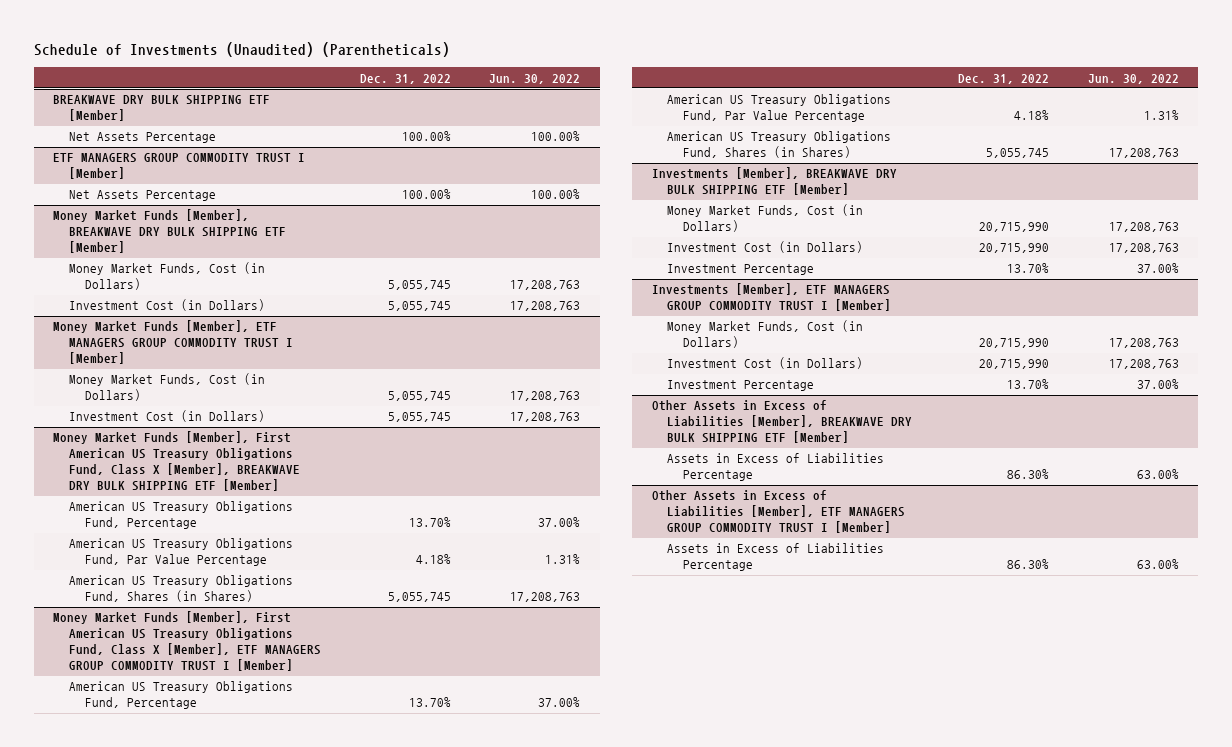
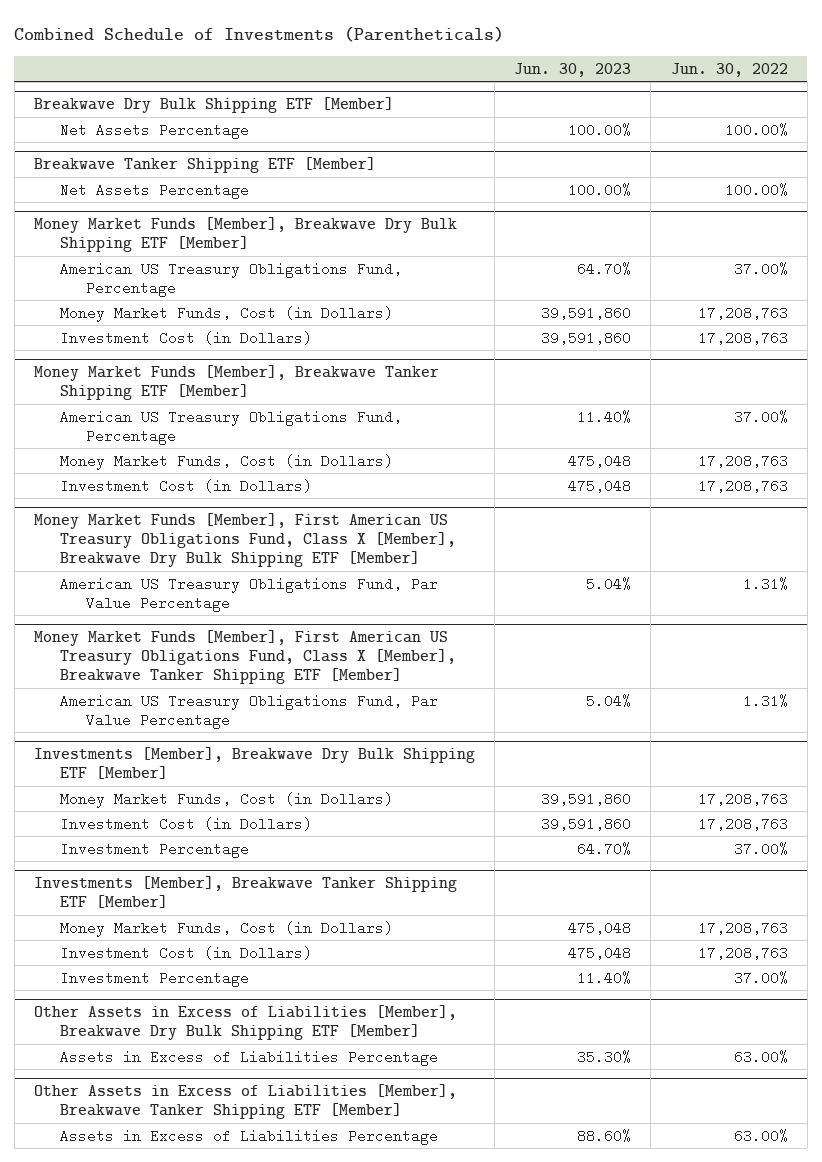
- Schedule of Investments (Unaudited) (Parentheticals)
+ Combined Schedule of Investments (Parentheticals)
- | Dec. 31, 2022 | Jun. 30, 2022
+ | Jun. 30, 2023 | Jun. 30, 2022
- BREAKWAVE DRY BULK SHIPPING ETF [Member]
+ Breakwave Dry Bulk Shipping ETF [Member]
- ETF MANAGERS GROUP COMMODITY TRUST I [Member]
+ Breakwave Tanker Shipping ETF [Member]
- Money Market Funds [Member], BREAKWAVE DRY BULK SHIPPING ETF [Member]
+ Money Market Funds [Member], Breakwave Dry Bulk Shipping ETF [Member]
+ American US Treasury Obligations Fund, Percentage | 64.70% | 37.00%
- Money Market Funds [Member], ETF MANAGERS GROUP COMMODITY TRUST I [Member]
+ Money Market Funds [Member], Breakwave Tanker Shipping ETF [Member]
+ American US Treasury Obligations Fund, Percentage | 11.40% | 37.00%
- Money Market Funds [Member], First American US Treasury Obligations Fund, Class X [Member], BREAKWAVE DRY BULK SHIPPING ETF [Member]
- American US Treasury Obligations Fund, Percentage | 13.70% | 37.00%
+ Money Market Funds [Member], First American US Treasury Obligations Fund, Class X [Member], Breakwave Dry Bulk Shipping ETF [Member]
- American US Treasury Obligations Fund, Shares (in Shares) | 5,055,745 | 17,208,763
- Money Market Funds [Member], First American US Treasury Obligations Fund, Class X [Member], ETF MANAGERS GROUP COMMODITY TRUST I [Member]
- American US Treasury Obligations Fund, Percentage | 13.70% | 37.00%
+ Money Market Funds [Member], First American US Treasury Obligations Fund, Class X [Member], Breakwave Tanker Shipping ETF [Member]
- American US Treasury Obligations Fund, Shares (in Shares) | 5,055,745 | 17,208,763
- Investments [Member], BREAKWAVE DRY BULK SHIPPING ETF [Member]
+ Investments [Member], Breakwave Dry Bulk Shipping ETF [Member]
- Investments [Member], ETF MANAGERS GROUP COMMODITY TRUST I [Member]
+ Investments [Member], Breakwave Tanker Shipping ETF [Member]
- Other Assets in Excess of Liabilities [Member], BREAKWAVE DRY BULK SHIPPING ETF [Member]
+ Other Assets in Excess of Liabilities [Member], Breakwave Dry Bulk Shipping ETF [Member]
- Other Assets in Excess of Liabilities [Member], ETF MANAGERS GROUP COMMODITY TRUST I [Member]
+ Other Assets in Excess of Liabilities [Member], Breakwave Tanker Shipping ETF [Member]

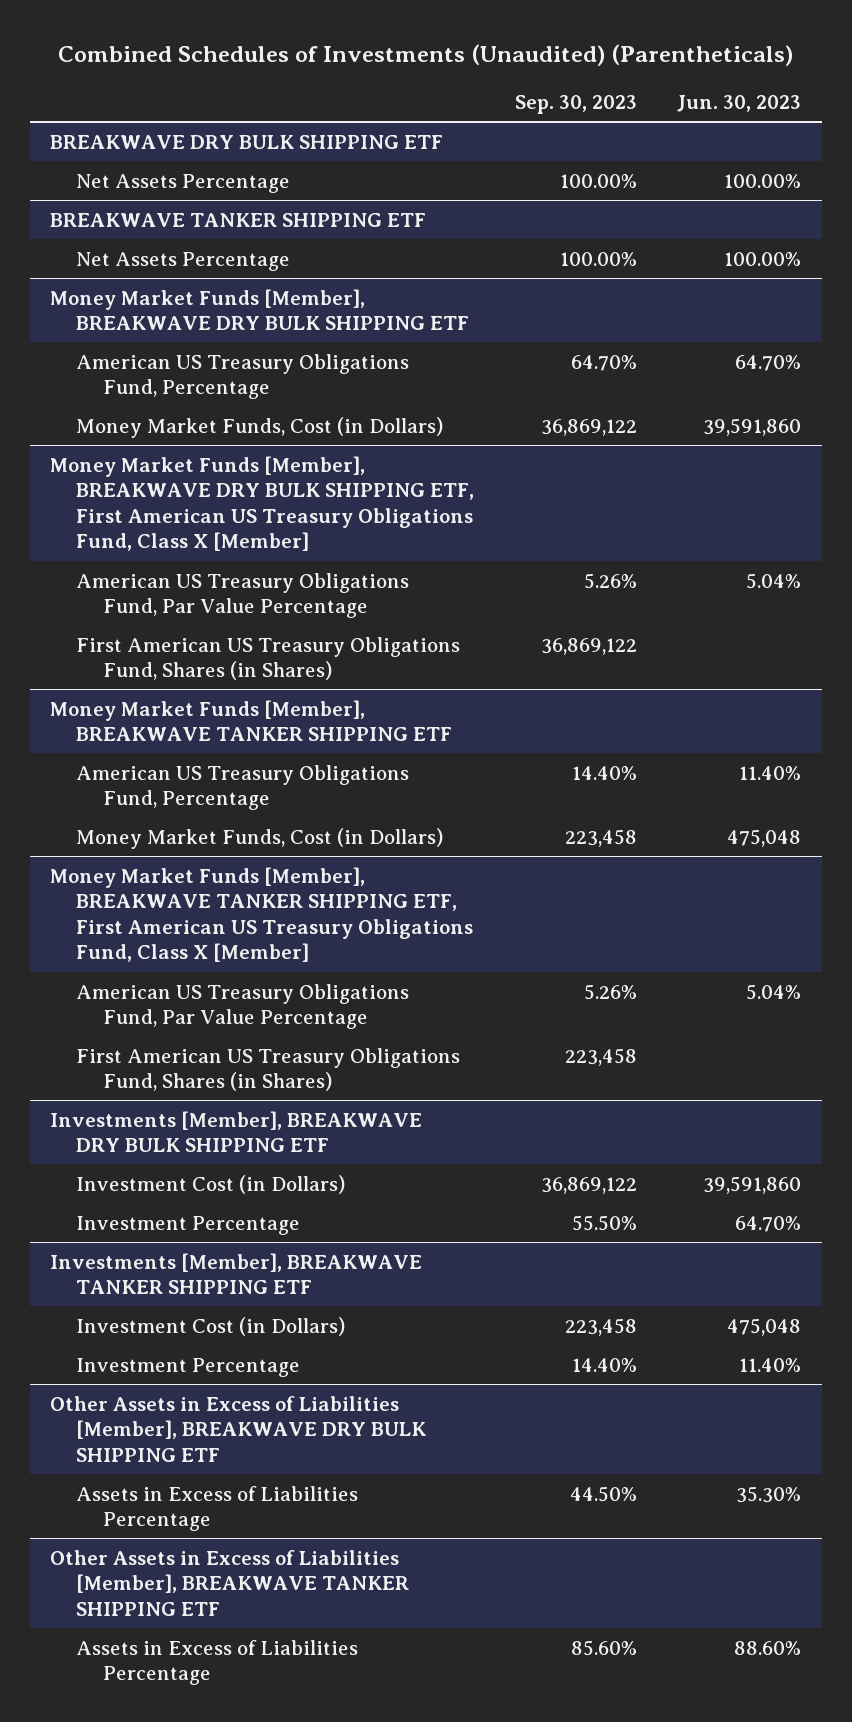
- Combined Schedule of Investments (Parentheticals)
+ Combined Schedules of Investments (Unaudited) (Parentheticals)
- | Jun. 30, 2023 | Jun. 30, 2022
+ | Sep. 30, 2023 | Jun. 30, 2023
- Breakwave Dry Bulk Shipping ETF [Member]
+ BREAKWAVE DRY BULK SHIPPING ETF
- Breakwave Tanker Shipping ETF [Member]
+ BREAKWAVE TANKER SHIPPING ETF
- Money Market Funds [Member], Breakwave Dry Bulk Shipping ETF [Member]
+ Money Market Funds [Member], BREAKWAVE DRY BULK SHIPPING ETF
- Investment Cost (in Dollars) | 39,591,860 | 17,208,763
- Money Market Funds [Member], Breakwave Tanker Shipping ETF [Member]
+ Money Market Funds [Member], BREAKWAVE DRY BULK SHIPPING ETF, First American US Treasury Obligations Fund, Class X [Member]
+ American US Treasury Obligations Fund, Par Value Percentage | 5.26% | 5.04%
+ First American US Treasury Obligations Fund, Shares (in Shares) | 36,869,122 |
+ Money Market Funds [Member], BREAKWAVE TANKER SHIPPING ETF
- Investment Cost (in Dollars) | 475,048 | 17,208,763
- Money Market Funds [Member], First American US Treasury Obligations Fund, Class X [Member], Breakwave Dry Bulk Shipping ETF [Member]
- American US Treasury Obligations Fund, Par Value Percentage | 5.04% | 1.31%
- Money Market Funds [Member], First American US Treasury Obligations Fund, Class X [Member], Breakwave Tanker Shipping ETF [Member]
+ Money Market Funds [Member], BREAKWAVE TANKER SHIPPING ETF, First American US Treasury Obligations Fund, Class X [Member]
- Investments [Member], Breakwave Dry Bulk Shipping ETF [Member]
- Money Market Funds, Cost (in Dollars) | 39,591,860 | 17,208,763
+ First American US Treasury Obligations Fund, Shares (in Shares) | 223,458 |
+ Investments [Member], BREAKWAVE DRY BULK SHIPPING ETF
- Investments [Member], Breakwave Tanker Shipping ETF [Member]
- Money Market Funds, Cost (in Dollars) | 475,048 | 17,208,763
+ Investments [Member], BREAKWAVE TANKER SHIPPING ETF
- Other Assets in Excess of Liabilities [Member], Breakwave Dry Bulk Shipping ETF [Member]
+ Other Assets in Excess of Liabilities [Member], BREAKWAVE DRY BULK SHIPPING ETF
- Other Assets in Excess of Liabilities [Member], Breakwave Tanker Shipping ETF [Member]
+ Other Assets in Excess of Liabilities [Member], BREAKWAVE TANKER SHIPPING ETF

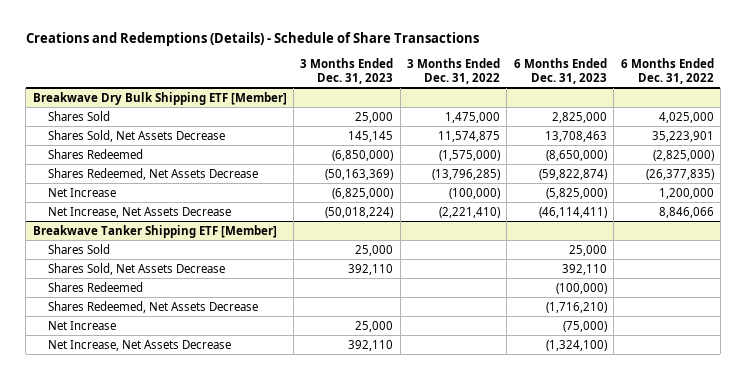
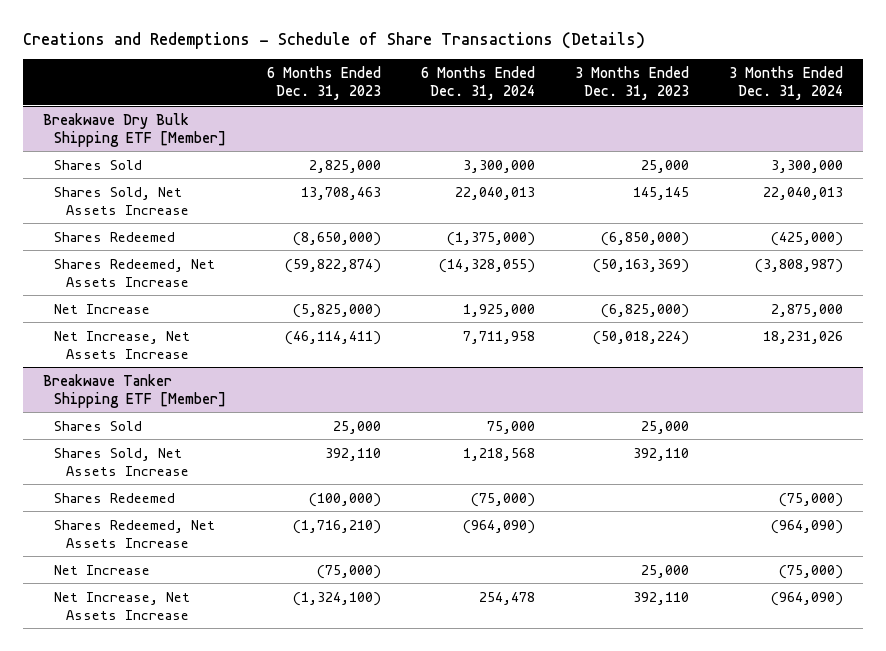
- Creations and Redemptions (Details) - Schedule of Share Transactions
+ Creations and Redemptions - Schedule of Share Transactions (Details)
- | 3 Months Ended Dec. 31, 2023 | 3 Months Ended Dec. 31, 2022 | 6 Months Ended Dec. 31, 2023 | 6 Months Ended Dec. 31, 2022
+ | 6 Months Ended Dec. 31, 2023 | 6 Months Ended Dec. 31, 2024 | 3 Months Ended Dec. 31, 2023 | 3 Months Ended Dec. 31, 2024
@ Breakwave Dry Bulk Shipping ETF [Member]
- Shares Sold, Net Assets Decrease | 145,145 | 11,574,875 | 13,708,463 | 35,223,901
+ Shares Sold, Net Assets Increase | 13,708,463 | 22,040,013 | 145,145 | 22,040,013
- Shares Redeemed, Net Assets Decrease | (50,163,369) | (13,796,285) | (59,822,874) | (26,377,835)
+ Shares Redeemed, Net Assets Increase | (59,822,874) | (14,328,055) | (50,163,369) | (3,808,987)
- Net Increase, Net Assets Decrease | (50,018,224) | (2,221,410) | (46,114,411) | 8,846,066
+ Net Increase, Net Assets Increase | (46,114,411) | 7,711,958 | (50,018,224) | 18,231,026
@ Breakwave Tanker Shipping ETF [Member]
- Shares Sold, Net Assets Decrease | 392,110 | | 392,110 |
+ Shares Sold, Net Assets Increase | 392,110 | 1,218,568 | 392,110 |
- Shares Redeemed, Net Assets Decrease | | | (1,716,210) |
+ Shares Redeemed, Net Assets Increase | (1,716,210) | (964,090) | | (964,090)
- Net Increase, Net Assets Decrease | 392,110 | | (1,324,100) |
+ Net Increase, Net Assets Increase | (1,324,100) | 254,478 | 392,110 | (964,090)

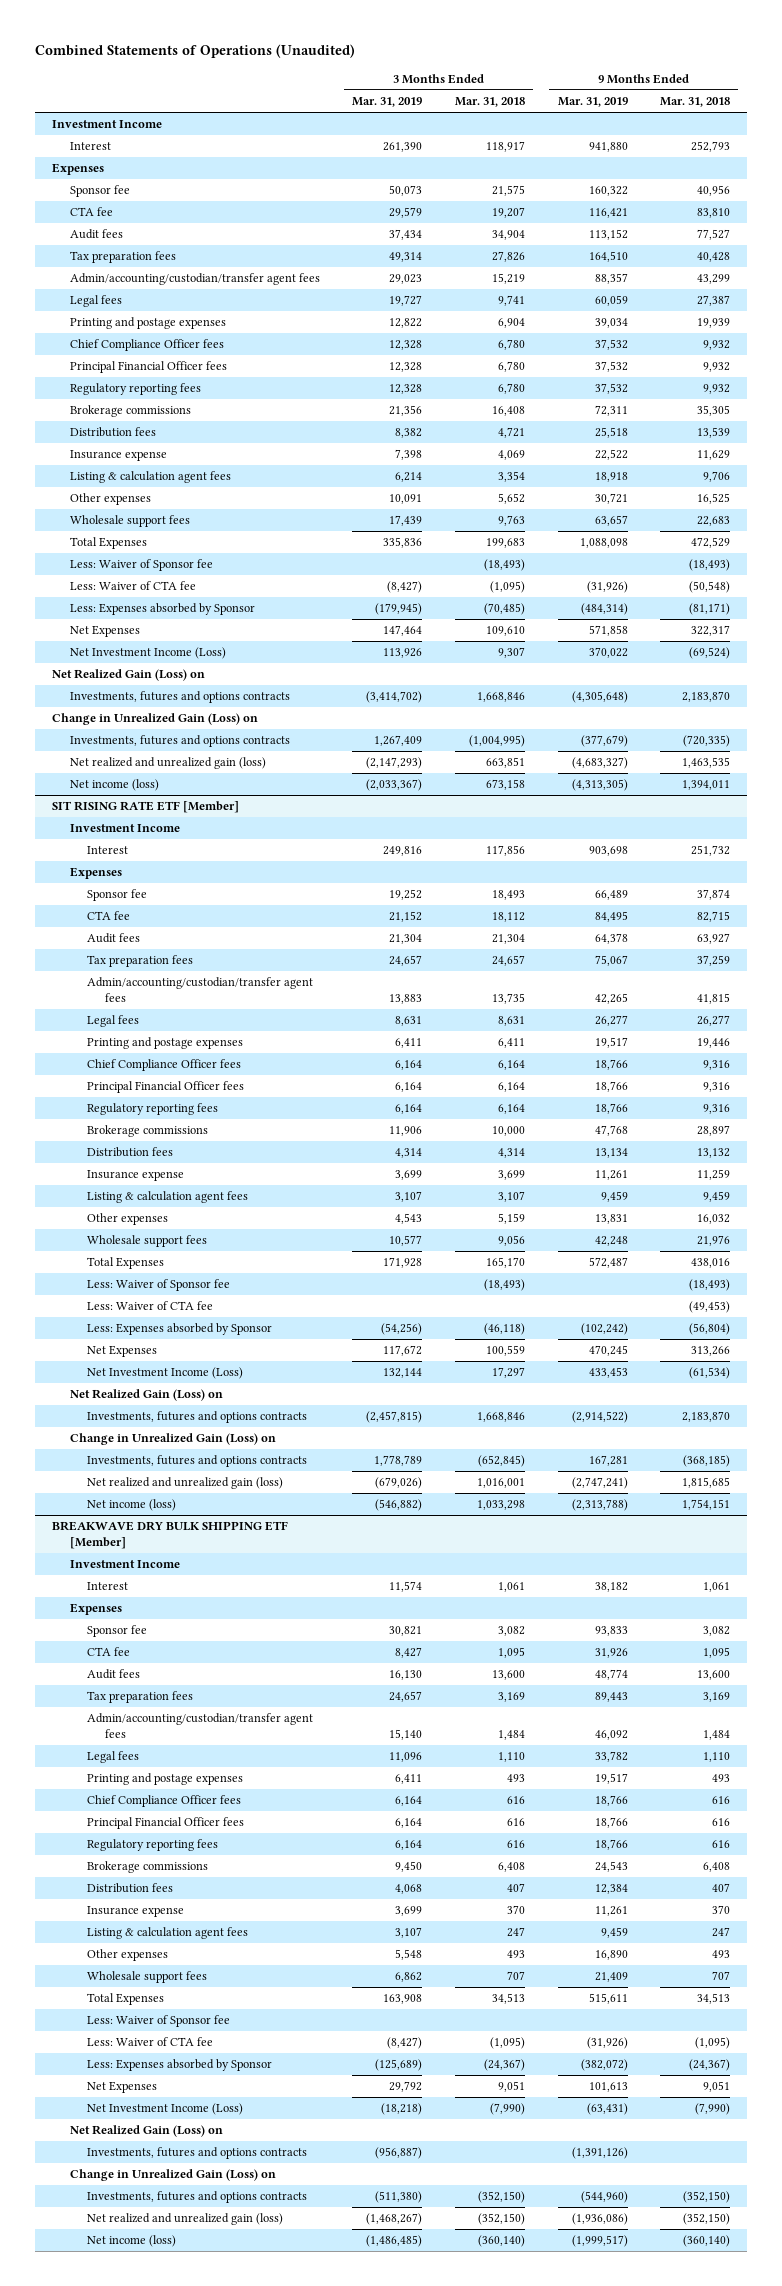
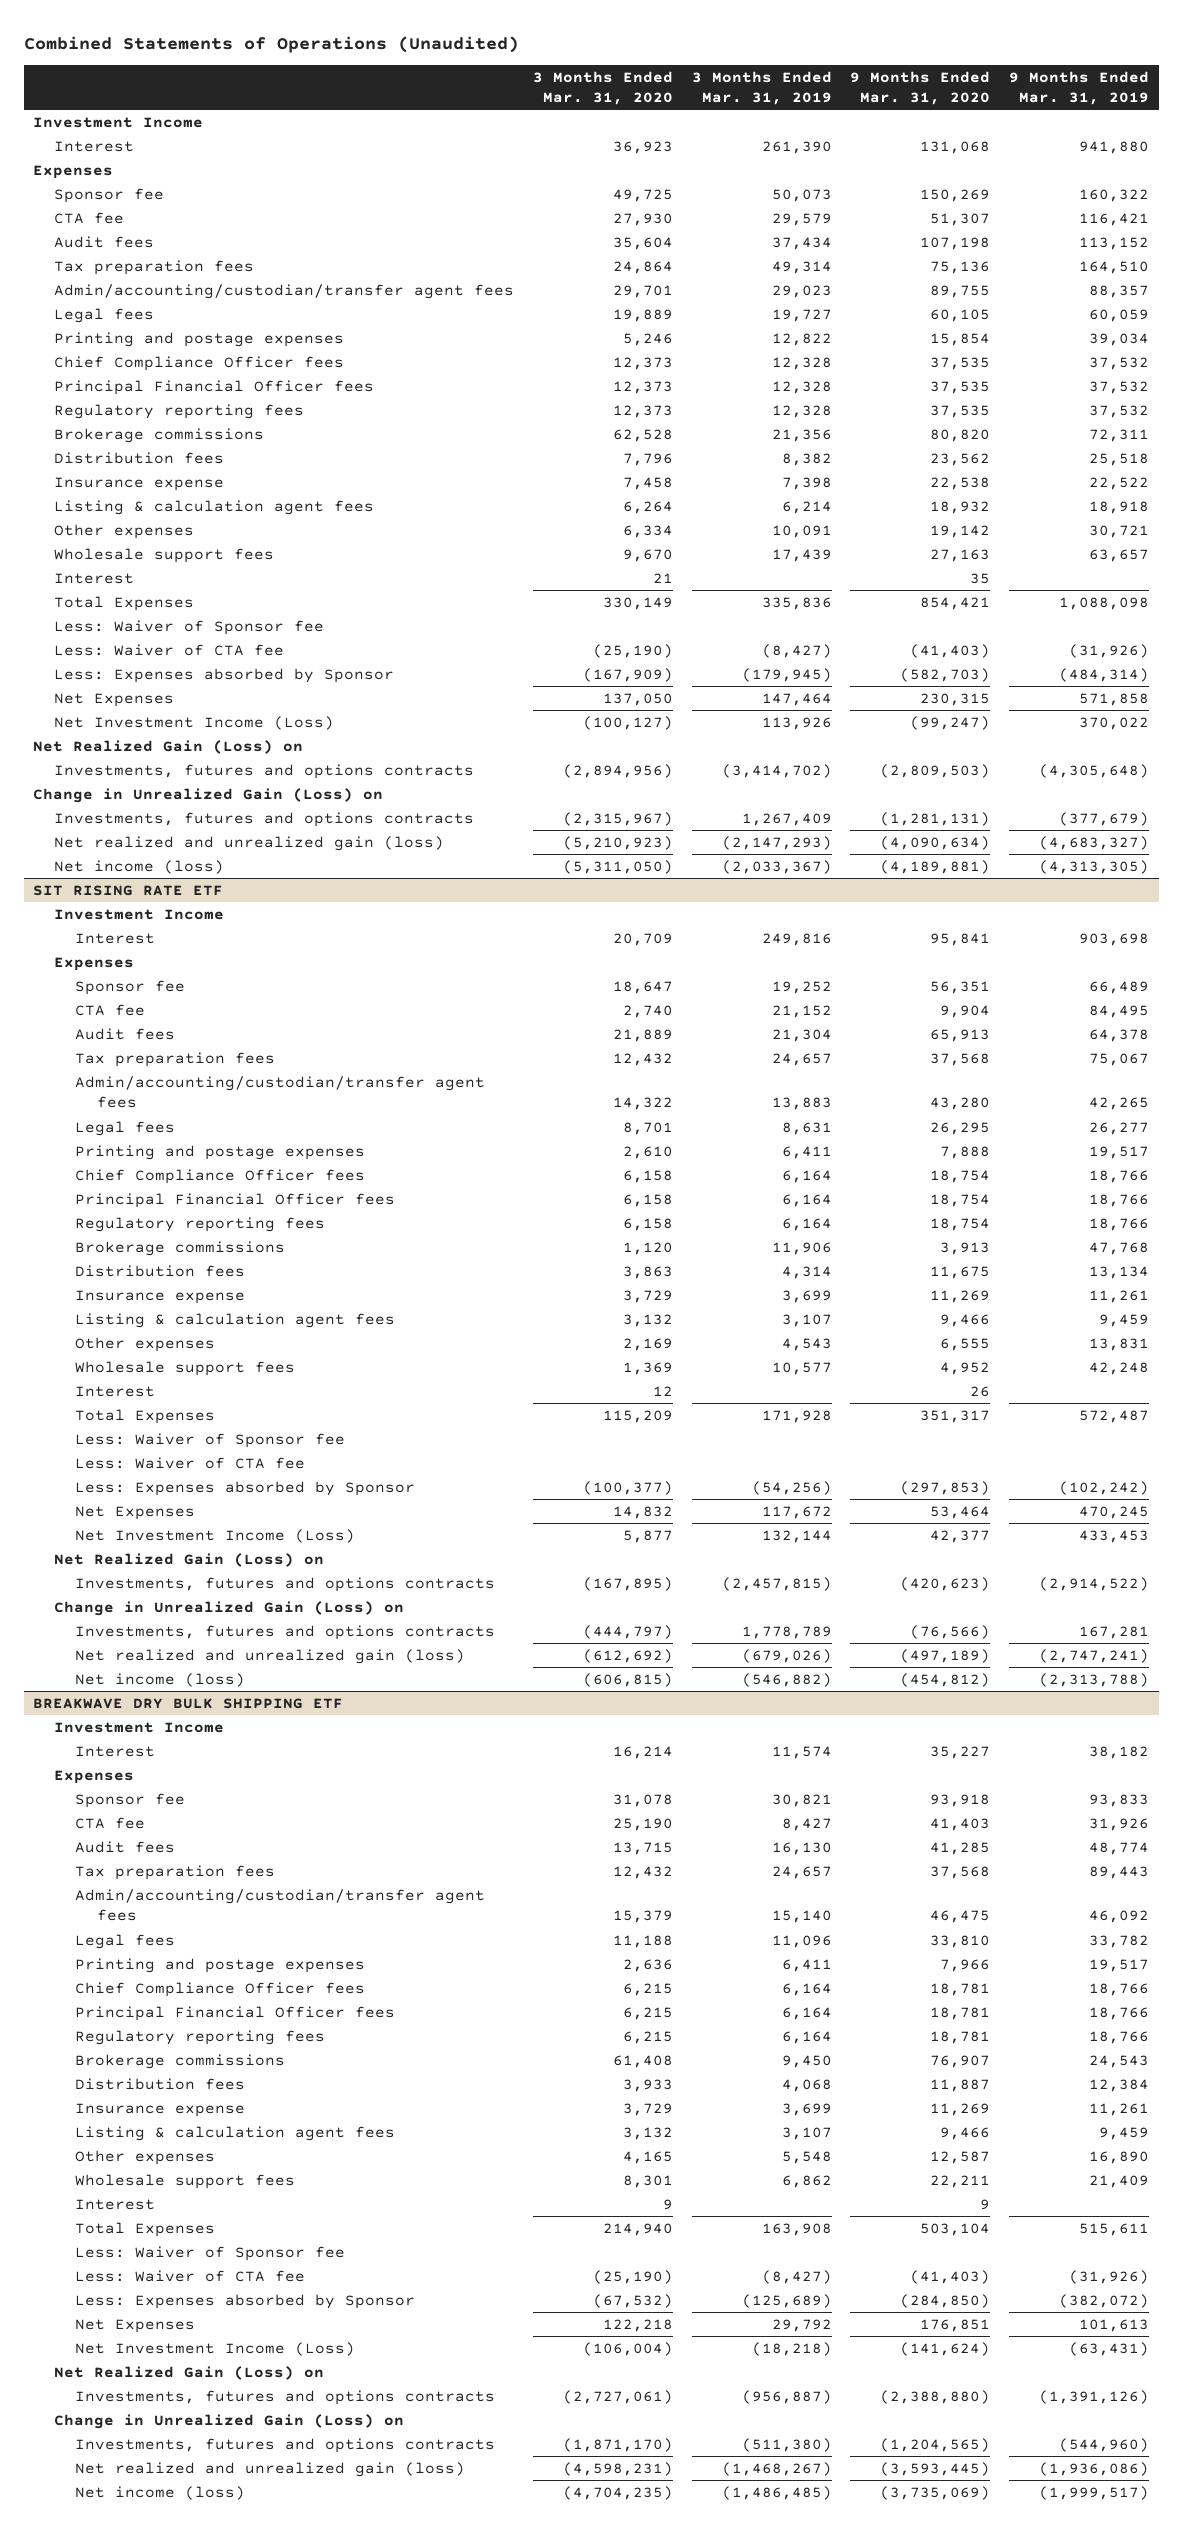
- | 3 Months Ended Mar. 31, 2019 | 3 Months Ended Mar. 31, 2018 | 9 Months Ended Mar. 31, 2019 | 9 Months Ended Mar. 31, 2018
+ | 3 Months Ended Mar. 31, 2020 | 3 Months Ended Mar. 31, 2019 | 9 Months Ended Mar. 31, 2020 | 9 Months Ended Mar. 31, 2019
+ Interest | 21 | | 35 |
- SIT RISING RATE ETF [Member]
+ SIT RISING RATE ETF
+ Interest | 12 | | 26 |
- BREAKWAVE DRY BULK SHIPPING ETF [Member]
+ BREAKWAVE DRY BULK SHIPPING ETF
+ Interest | 9 | | 9 |

